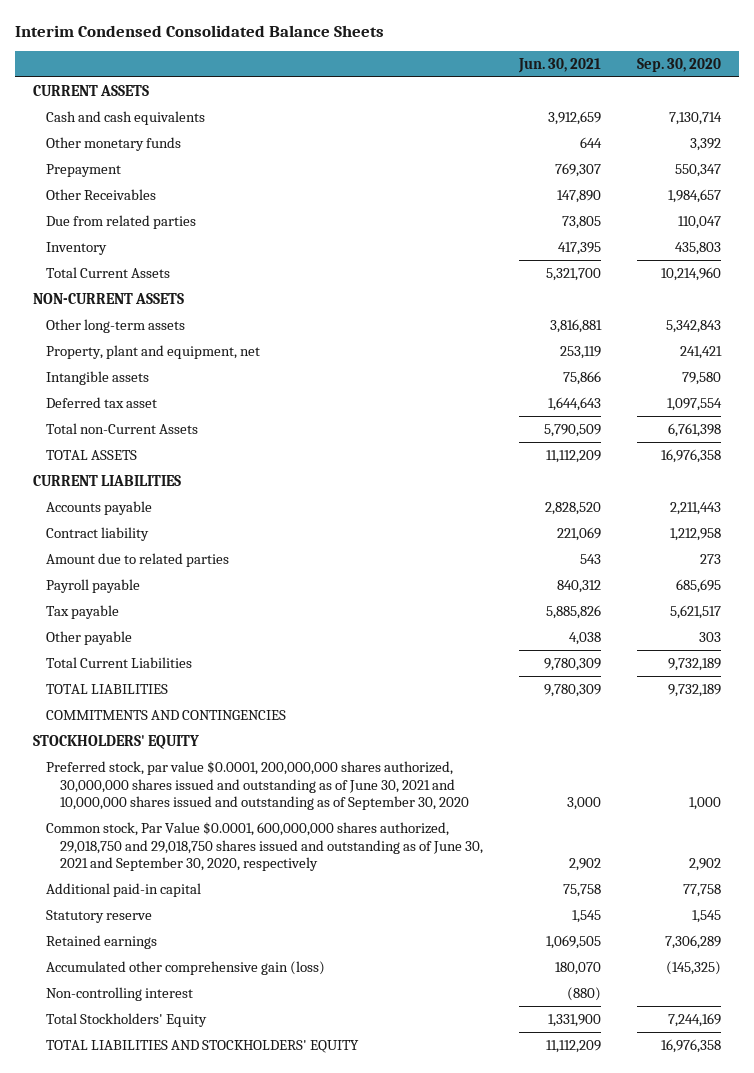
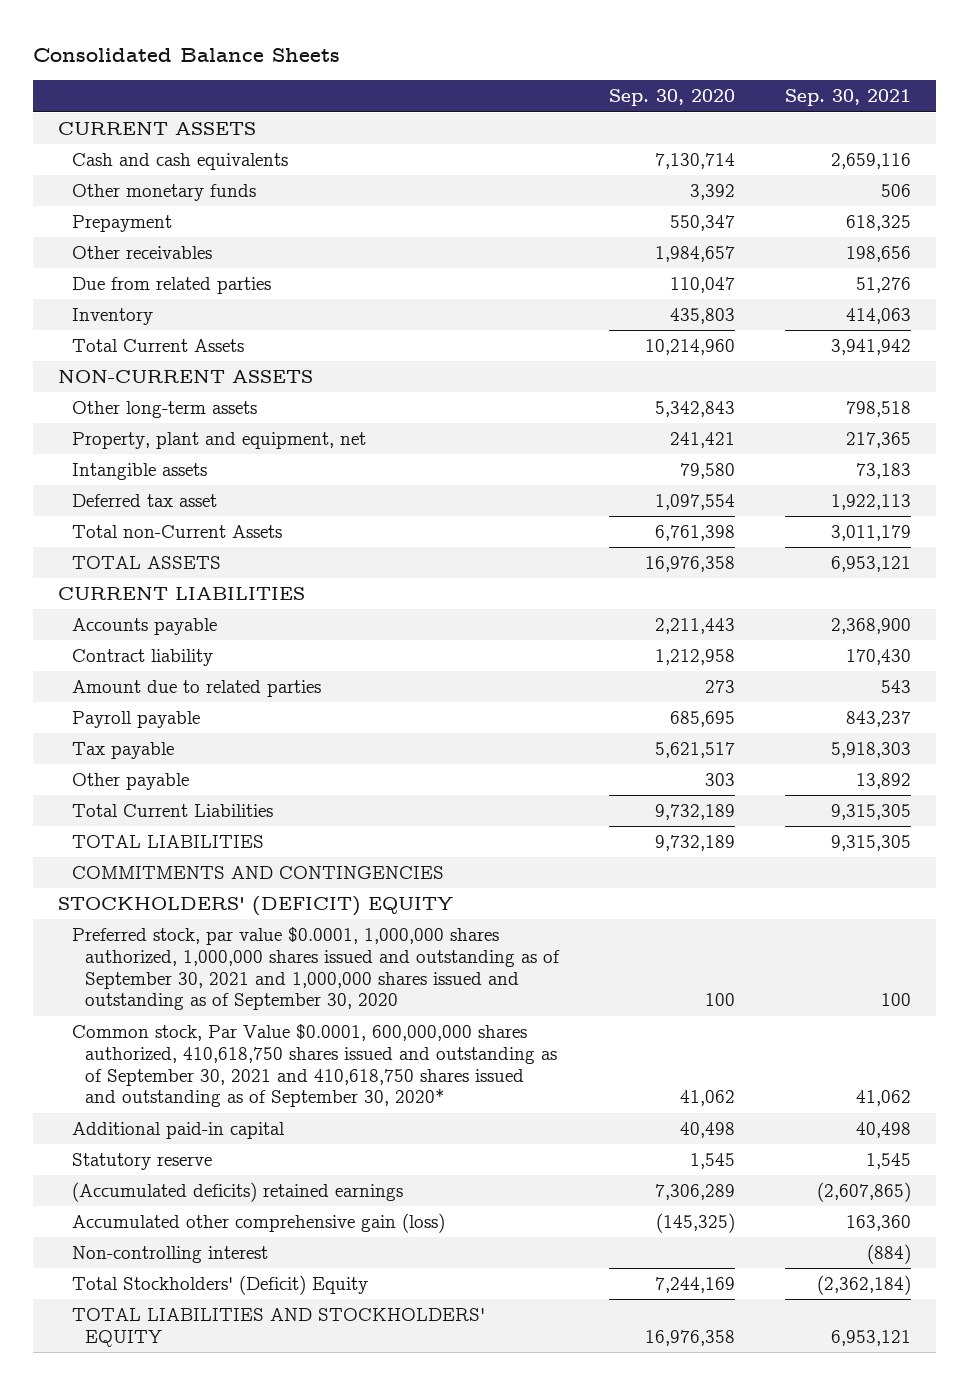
- Interim Condensed Consolidated Balance Sheets
+ Consolidated Balance Sheets
- | Jun. 30, 2021 | Sep. 30, 2020
+ | Sep. 30, 2020 | Sep. 30, 2021
- Other Receivables | 147,890 | 1,984,657
+ Other receivables | 1,984,657 | 198,656
- STOCKHOLDERS' EQUITY
- Preferred stock, par value $0.0001, 200,000,000 shares authorized, 30,000,000 shares issued and outstanding as of June 30, 2021 and 10,000,000 shares issued and outstanding as of September 30, 2020 | 3,000 | 1,000
- Common stock, Par Value $0.0001, 600,000,000 shares authorized, 29,018,750 and 29,018,750 shares issued and outstanding as of June 30, 2021 and September 30, 2020, respectively | 2,902 | 2,902
- Additional paid-in capital | 75,758 | 77,758
+ STOCKHOLDERS' (DEFICIT) EQUITY
+ Preferred stock, par value $0.0001, 1,000,000 shares authorized, 1,000,000 shares issued and outstanding as of September 30, 2021 and 1,000,000 shares issued and outstanding as of September 30, 2020 | 100 | 100
+ Common stock, Par Value $0.0001, 600,000,000 shares authorized, 410,618,750 shares issued and outstanding as of September 30, 2021 and 410,618,750 shares issued and outstanding as of September 30, 2020* | 41,062 | 41,062
+ Additional paid-in capital | 40,498 | 40,498
- Retained earnings | 1,069,505 | 7,306,289
+ (Accumulated deficits) retained earnings | 7,306,289 | (2,607,865)
- Total Stockholders' Equity | 1,331,900 | 7,244,169
+ Total Stockholders' (Deficit) Equity | 7,244,169 | (2,362,184)

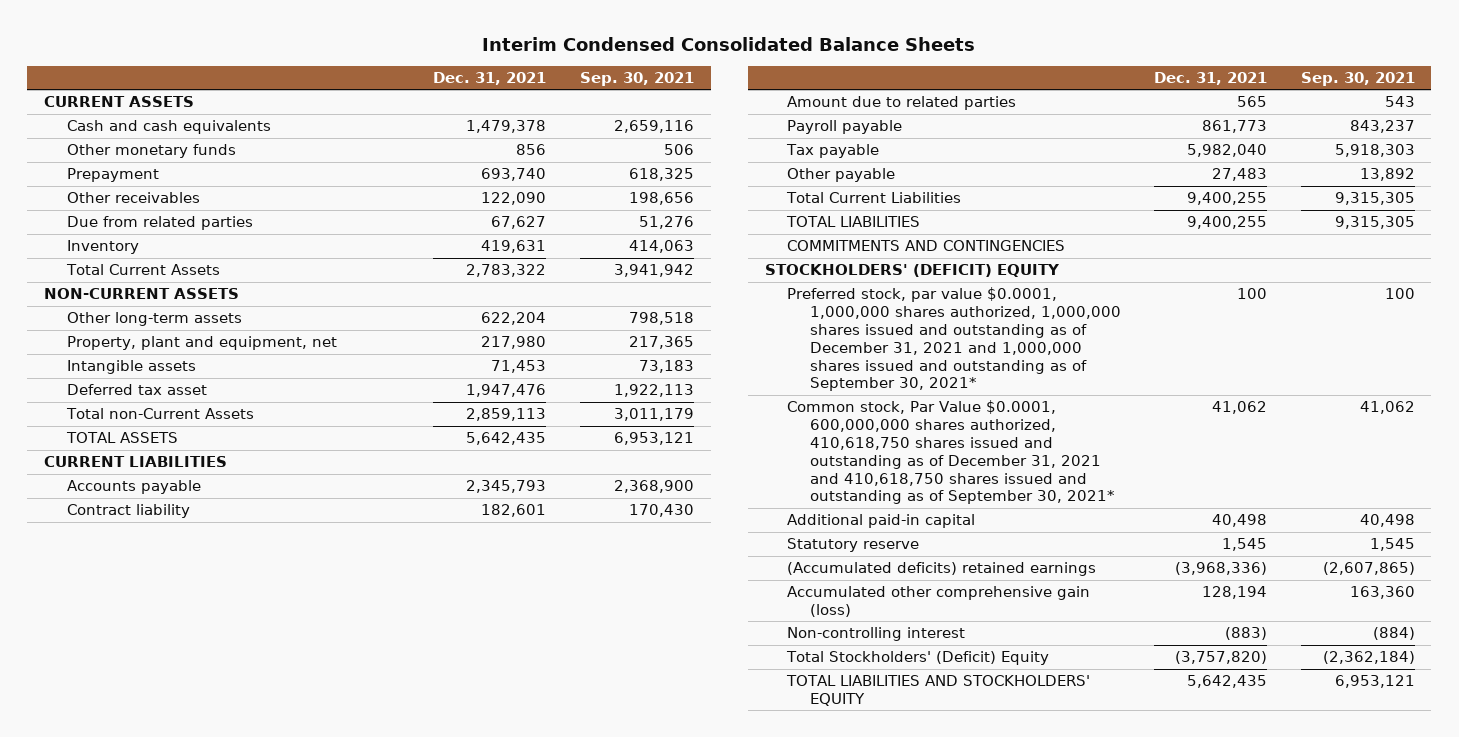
- Consolidated Balance Sheets
+ Interim Condensed Consolidated Balance Sheets
- | Sep. 30, 2020 | Sep. 30, 2021
+ | Dec. 31, 2021 | Sep. 30, 2021
- Preferred stock, par value $0.0001, 1,000,000 shares authorized, 1,000,000 shares issued and outstanding as of September 30, 2021 and 1,000,000 shares issued and outstanding as of September 30, 2020 | 100 | 100
- Common stock, Par Value $0.0001, 600,000,000 shares authorized, 410,618,750 shares issued and outstanding as of September 30, 2021 and 410,618,750 shares issued and outstanding as of September 30, 2020* | 41,062 | 41,062
+ Preferred stock, par value $0.0001, 1,000,000 shares authorized, 1,000,000 shares issued and outstanding as of December 31, 2021 and 1,000,000 shares issued and outstanding as of September 30, 2021* | 100 | 100
+ Common stock, Par Value $0.0001, 600,000,000 shares authorized, 410,618,750 shares issued and outstanding as of December 31, 2021 and 410,618,750 shares issued and outstanding as of September 30, 2021* | 41,062 | 41,062

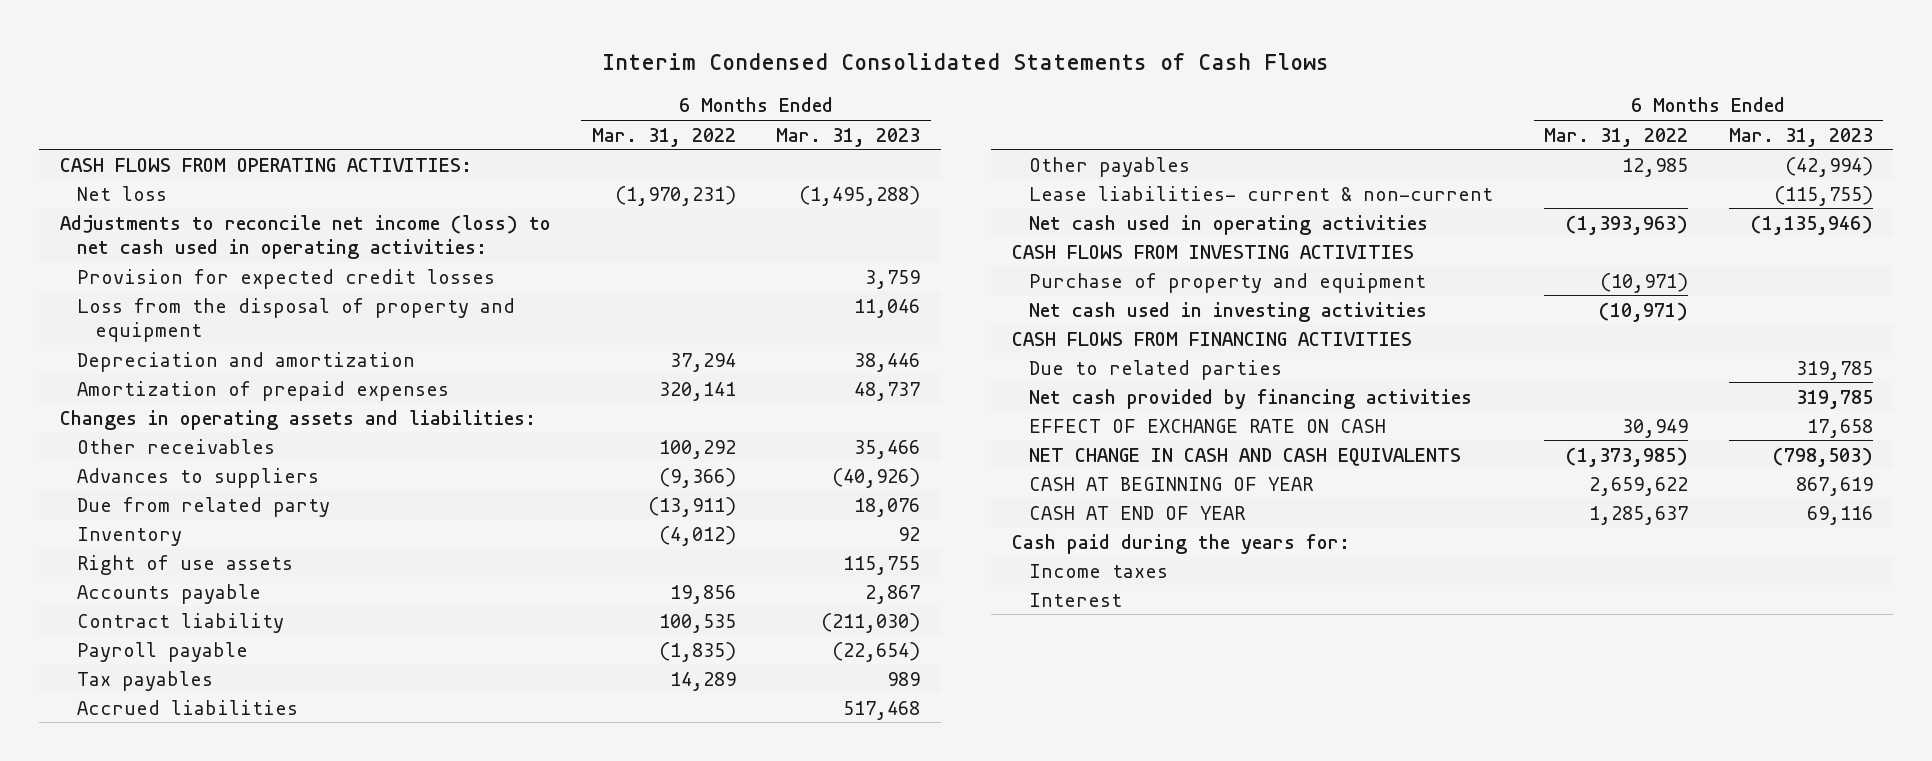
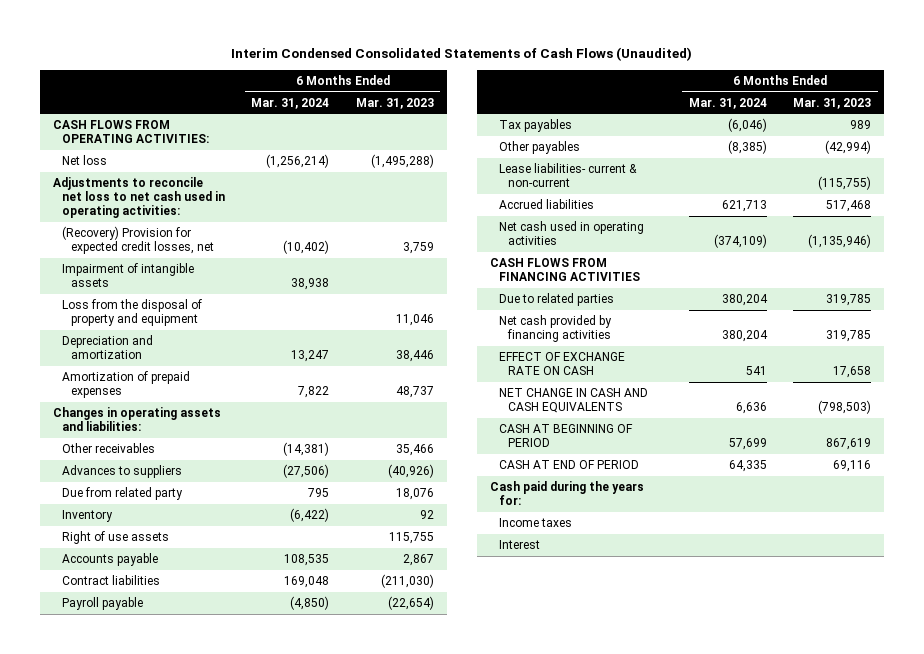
- Interim Condensed Consolidated Statements of Cash Flows
+ Interim Condensed Consolidated Statements of Cash Flows (Unaudited)
- | 6 Months Ended Mar. 31, 2022 | 6 Months Ended Mar. 31, 2023
+ | 6 Months Ended Mar. 31, 2024 | 6 Months Ended Mar. 31, 2023
- Adjustments to reconcile net income (loss) to net cash used in operating activities:
- Provision for expected credit losses | | 3,759
+ Adjustments to reconcile net loss to net cash used in operating activities:
+ (Recovery) Provision for expected credit losses, net | (10,402) | 3,759
+ Impairment of intangible assets | 38,938 |
- Contract liability | 100,535 | (211,030)
+ Contract liabilities | 169,048 | (211,030)
moved down: Accrued liabilities | 621,713 | 517,468
- CASH FLOWS FROM INVESTING ACTIVITIES
- Purchase of property and equipment | (10,971) |
- Net cash used in investing activities | (10,971) |
- CASH AT BEGINNING OF YEAR | 2,659,622 | 867,619
- CASH AT END OF YEAR | 1,285,637 | 69,116
+ CASH AT BEGINNING OF PERIOD | 57,699 | 867,619
+ CASH AT END OF PERIOD | 64,335 | 69,116

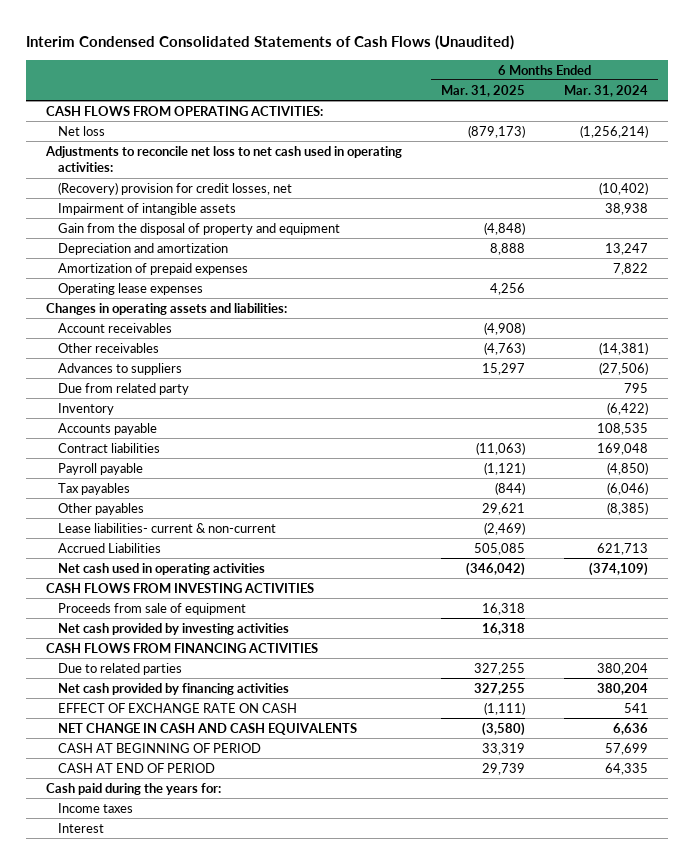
- | 6 Months Ended Mar. 31, 2024 | 6 Months Ended Mar. 31, 2023
+ | 6 Months Ended Mar. 31, 2025 | 6 Months Ended Mar. 31, 2024
- (Recovery) Provision for expected credit losses, net | (10,402) | 3,759
+ (Recovery) provision for credit losses, net | | (10,402)
- Loss from the disposal of property and equipment | | 11,046
+ Gain from the disposal of property and equipment | (4,848) |
+ Operating lease expenses | 4,256 |
+ Account receivables | (4,908) |
- Right of use assets | | 115,755
- Accrued liabilities | 621,713 | 517,468
+ Accrued Liabilities | 505,085 | 621,713
+ CASH FLOWS FROM INVESTING ACTIVITIES
+ Proceeds from sale of equipment | 16,318 |
+ Net cash provided by investing activities | 16,318 |

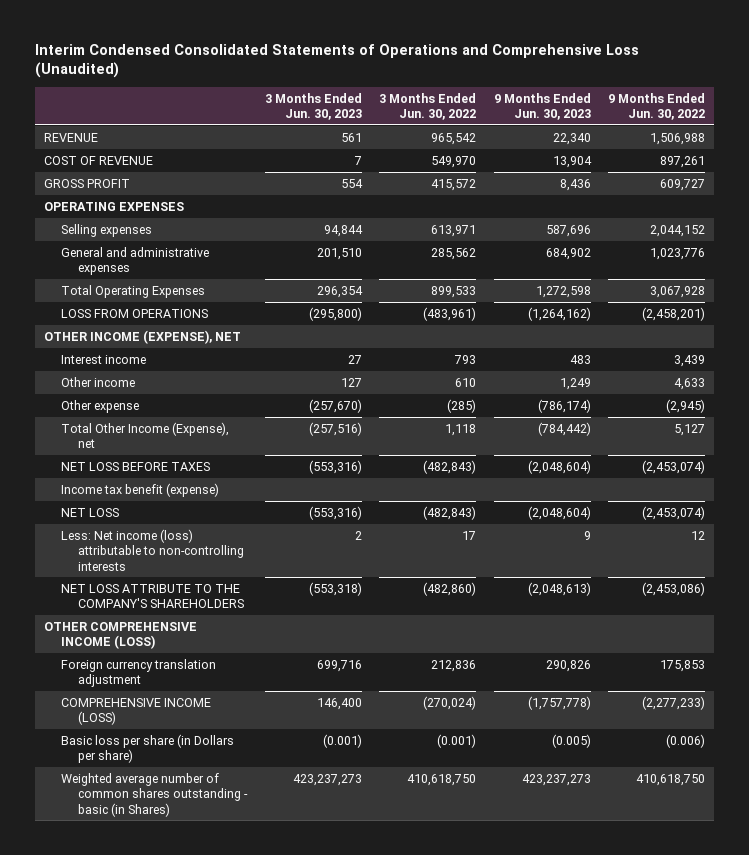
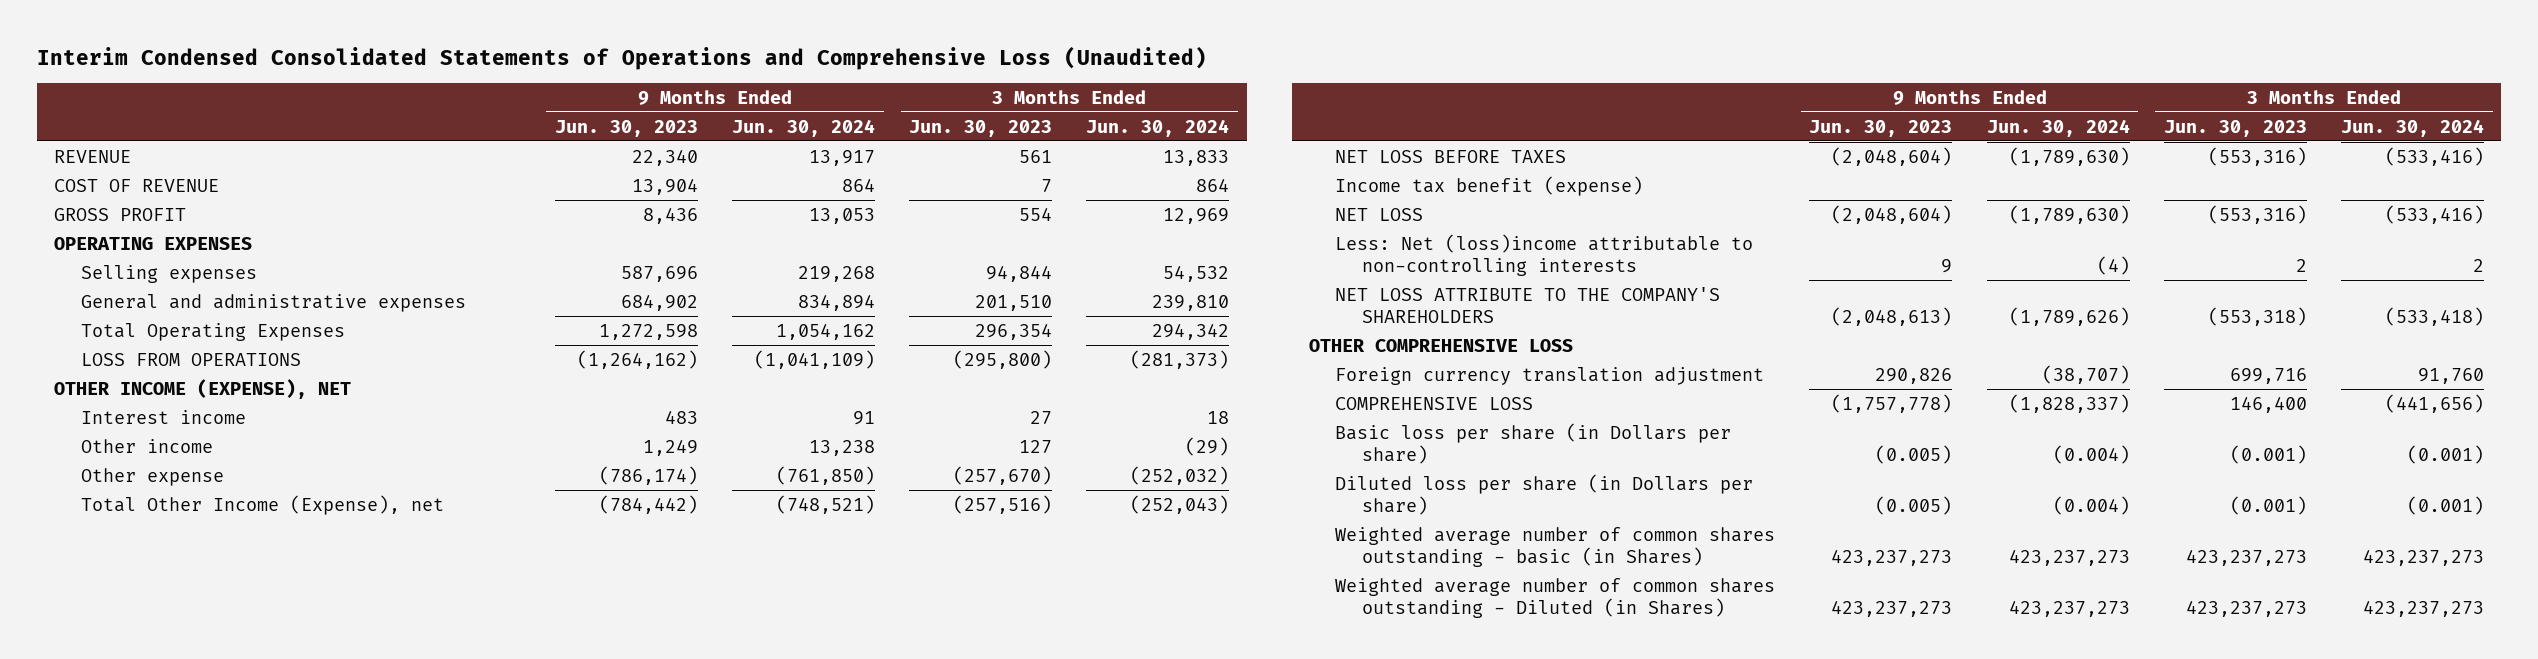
- | 3 Months Ended Jun. 30, 2023 | 3 Months Ended Jun. 30, 2022 | 9 Months Ended Jun. 30, 2023 | 9 Months Ended Jun. 30, 2022
+ | 9 Months Ended Jun. 30, 2023 | 9 Months Ended Jun. 30, 2024 | 3 Months Ended Jun. 30, 2023 | 3 Months Ended Jun. 30, 2024
- Less: Net income (loss) attributable to non-controlling interests | 2 | 17 | 9 | 12
+ Less: Net (loss)income attributable to non-controlling interests | 9 | (4) | 2 | 2
- OTHER COMPREHENSIVE INCOME (LOSS)
+ OTHER COMPREHENSIVE LOSS
- COMPREHENSIVE INCOME (LOSS) | 146,400 | (270,024) | (1,757,778) | (2,277,233)
+ COMPREHENSIVE LOSS | (1,757,778) | (1,828,337) | 146,400 | (441,656)
+ Diluted loss per share (in Dollars per share) | (0.005) | (0.004) | (0.001) | (0.001)
+ Weighted average number of common shares outstanding - Diluted (in Shares) | 423,237,273 | 423,237,273 | 423,237,273 | 423,237,273

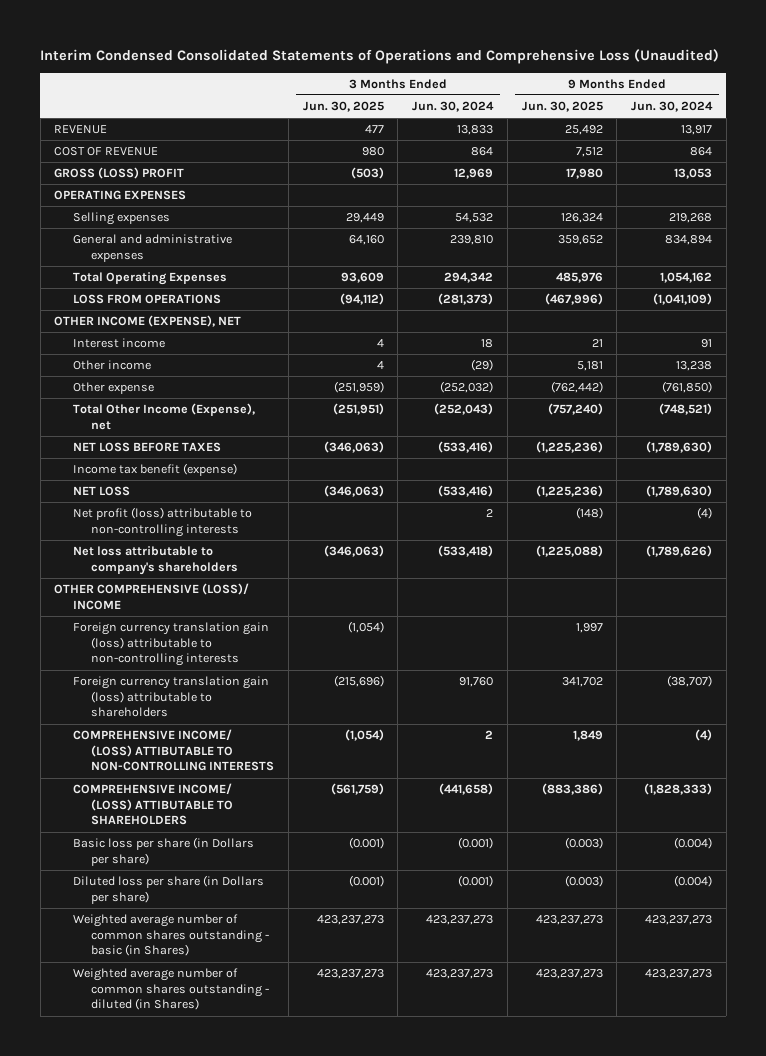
- | 9 Months Ended Jun. 30, 2023 | 9 Months Ended Jun. 30, 2024 | 3 Months Ended Jun. 30, 2023 | 3 Months Ended Jun. 30, 2024
+ | 3 Months Ended Jun. 30, 2025 | 3 Months Ended Jun. 30, 2024 | 9 Months Ended Jun. 30, 2025 | 9 Months Ended Jun. 30, 2024
- GROSS PROFIT | 8,436 | 13,053 | 554 | 12,969
+ GROSS (LOSS) PROFIT | (503) | 12,969 | 17,980 | 13,053
- Less: Net (loss)income attributable to non-controlling interests | 9 | (4) | 2 | 2
- NET LOSS ATTRIBUTE TO THE COMPANY'S SHAREHOLDERS | (2,048,613) | (1,789,626) | (553,318) | (533,418)
- OTHER COMPREHENSIVE LOSS
- Foreign currency translation adjustment | 290,826 | (38,707) | 699,716 | 91,760
- COMPREHENSIVE LOSS | (1,757,778) | (1,828,337) | 146,400 | (441,656)
+ Net profit (loss) attributable to non-controlling interests | | 2 | (148) | (4)
+ Net loss attributable to company's shareholders | (346,063) | (533,418) | (1,225,088) | (1,789,626)
+ OTHER COMPREHENSIVE (LOSS)/ INCOME
+ Foreign currency translation gain (loss) attributable to non-controlling interests | (1,054) | | 1,997 |
+ Foreign currency translation gain (loss) attributable to shareholders | (215,696) | 91,760 | 341,702 | (38,707)
+ COMPREHENSIVE INCOME/ (LOSS) ATTIBUTABLE TO NON-CONTROLLING INTERESTS | (1,054) | 2 | 1,849 | (4)
+ COMPREHENSIVE INCOME/ (LOSS) ATTIBUTABLE TO SHAREHOLDERS | (561,759) | (441,658) | (883,386) | (1,828,333)
- Weighted average number of common shares outstanding - Diluted (in Shares) | 423,237,273 | 423,237,273 | 423,237,273 | 423,237,273
+ Weighted average number of common shares outstanding - diluted (in Shares) | 423,237,273 | 423,237,273 | 423,237,273 | 423,237,273

